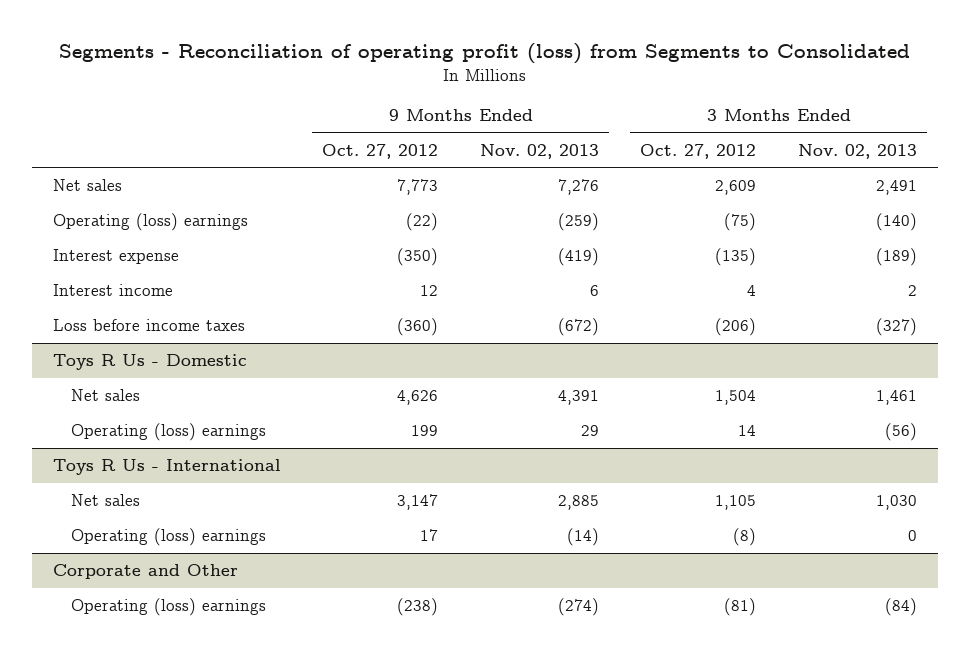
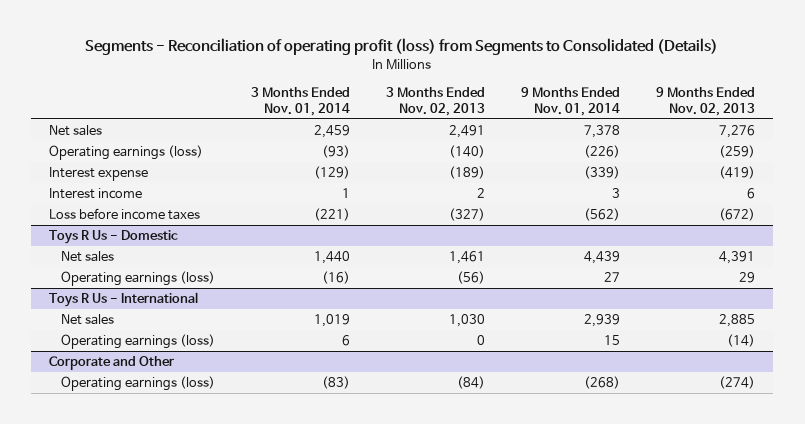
- Segments - Reconciliation of operating profit (loss) from Segments to Consolidated
+ Segments - Reconciliation of operating profit (loss) from Segments to Consolidated (Details)
- | 9 Months Ended Oct. 27, 2012 | 9 Months Ended Nov. 02, 2013 | 3 Months Ended Oct. 27, 2012 | 3 Months Ended Nov. 02, 2013
+ | 3 Months Ended Nov. 01, 2014 | 3 Months Ended Nov. 02, 2013 | 9 Months Ended Nov. 01, 2014 | 9 Months Ended Nov. 02, 2013
- Operating (loss) earnings | (22) | (259) | (75) | (140)
+ Operating earnings (loss) | (93) | (140) | (226) | (259)
@ Toys R Us - Domestic
- Operating (loss) earnings | 199 | 29 | 14 | (56)
+ Operating earnings (loss) | (16) | (56) | 27 | 29
@ Toys R Us - International
- Operating (loss) earnings | 17 | (14) | (8) | 0
+ Operating earnings (loss) | 6 | 0 | 15 | (14)
@ Corporate and Other
- Operating (loss) earnings | (238) | (274) | (81) | (84)
+ Operating earnings (loss) | (83) | (84) | (268) | (274)

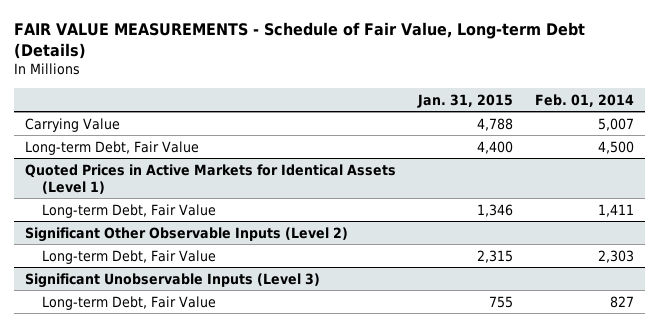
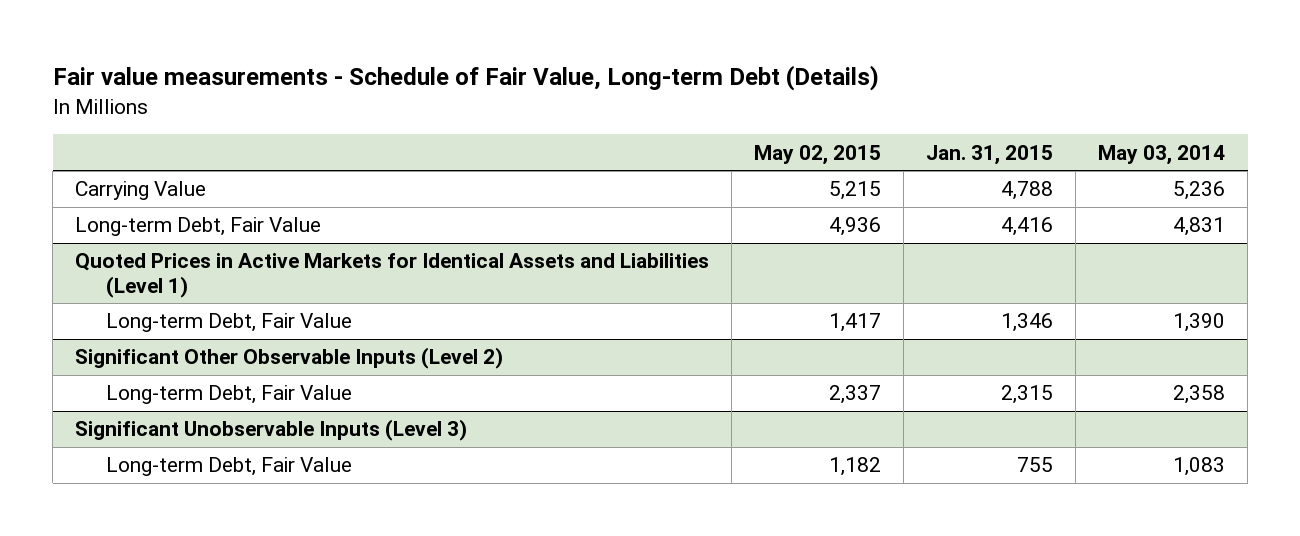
- FAIR VALUE MEASUREMENTS - Schedule of Fair Value, Long-term Debt (Details)
+ Fair value measurements - Schedule of Fair Value, Long-term Debt (Details)
- | Jan. 31, 2015 | Feb. 01, 2014
+ | May 02, 2015 | Jan. 31, 2015 | May 03, 2014
- Long-term Debt, Fair Value | 4,400 | 4,500
- Quoted Prices in Active Markets for Identical Assets (Level 1)
+ Long-term Debt, Fair Value | 4,936 | 4,416 | 4,831
+ Quoted Prices in Active Markets for Identical Assets and Liabilities (Level 1)

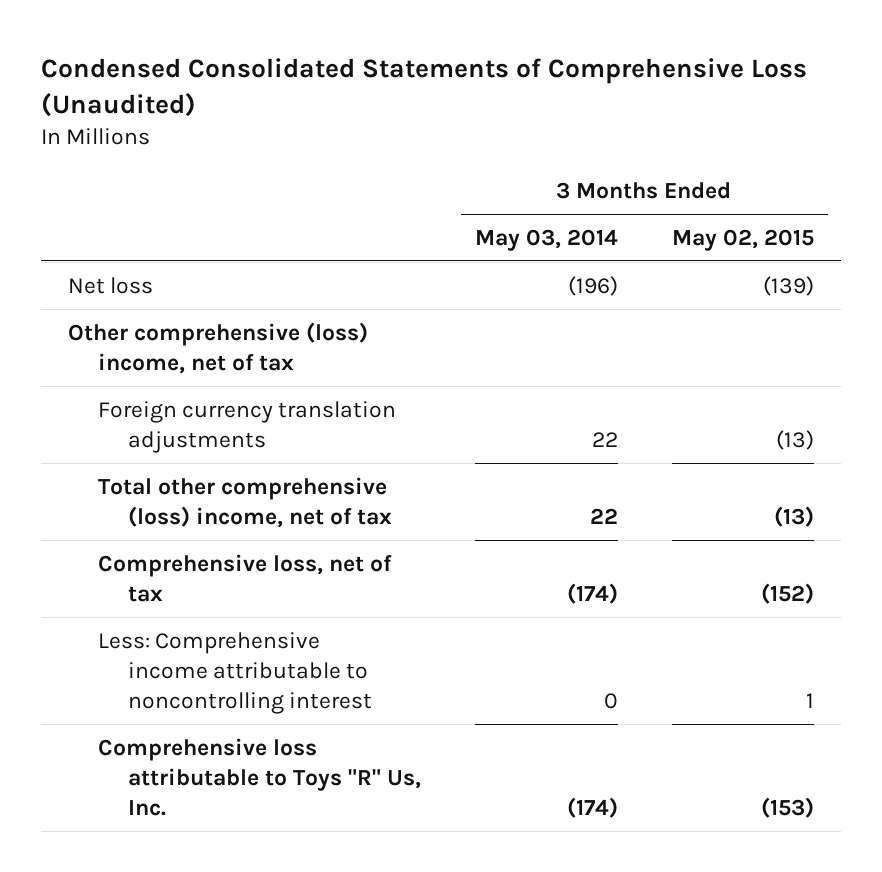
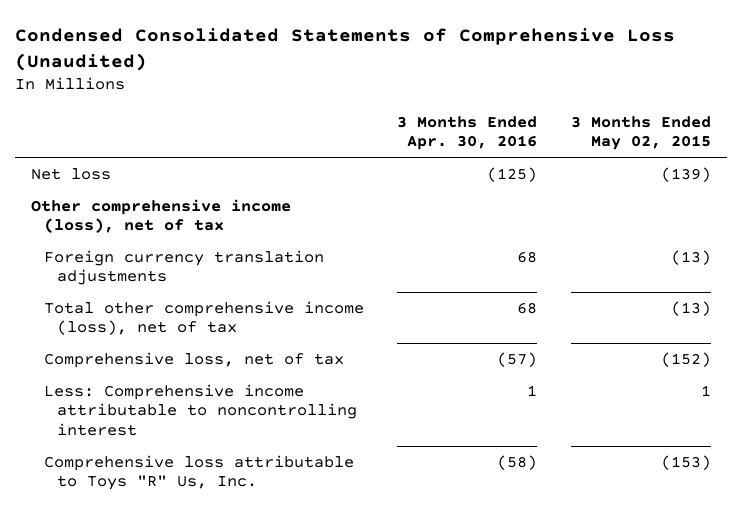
- | 3 Months Ended May 03, 2014 | 3 Months Ended May 02, 2015
+ | 3 Months Ended Apr. 30, 2016 | 3 Months Ended May 02, 2015
- Other comprehensive (loss) income, net of tax
+ Other comprehensive income (loss), net of tax
- Total other comprehensive (loss) income, net of tax | 22 | (13)
+ Total other comprehensive income (loss), net of tax | 68 | (13)

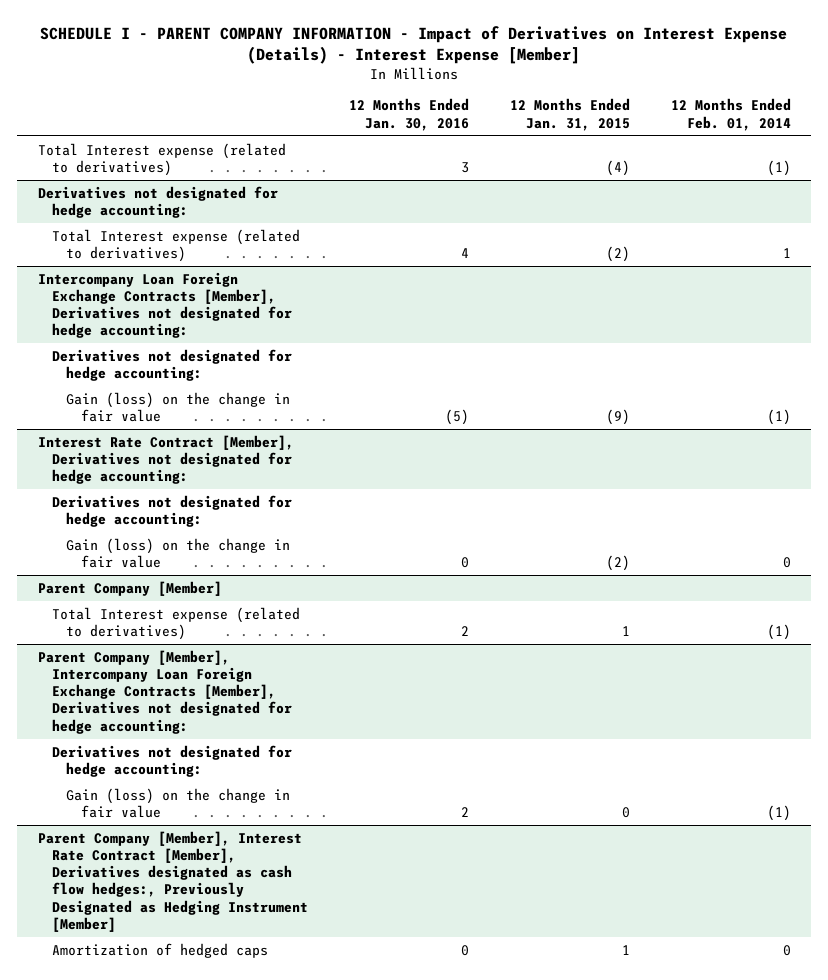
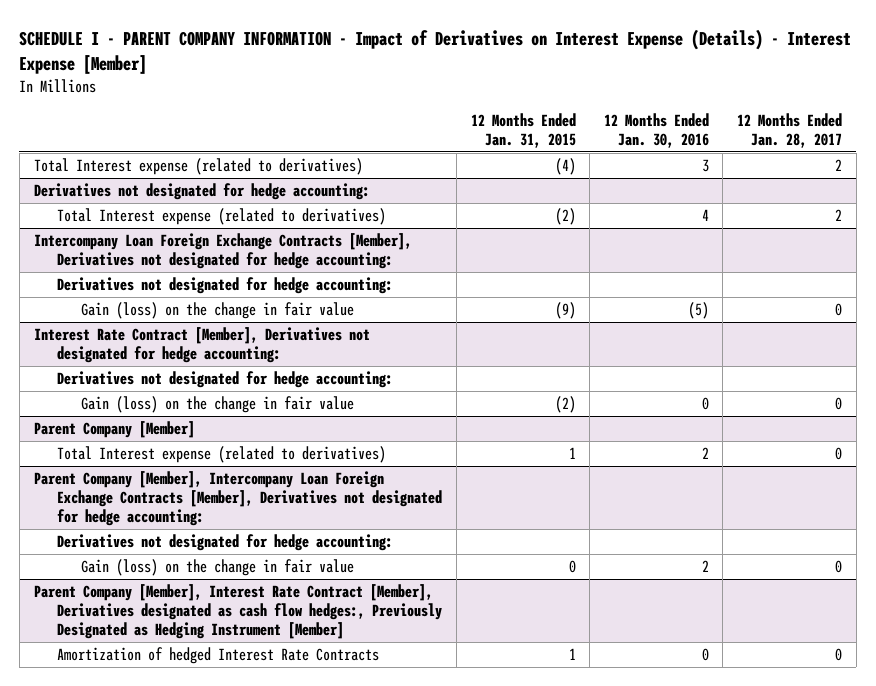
- | 12 Months Ended Jan. 30, 2016 | 12 Months Ended Jan. 31, 2015 | 12 Months Ended Feb. 01, 2014
+ | 12 Months Ended Jan. 31, 2015 | 12 Months Ended Jan. 30, 2016 | 12 Months Ended Jan. 28, 2017
@ Parent Company [Member], Interest Rate Contract [Member], Derivatives designated as cash flow hedges:, Previously Designated as Hedging Instrument [Member]
- Amortization of hedged caps | 0 | 1 | 0
+ Amortization of hedged Interest Rate Contracts | 1 | 0 | 0

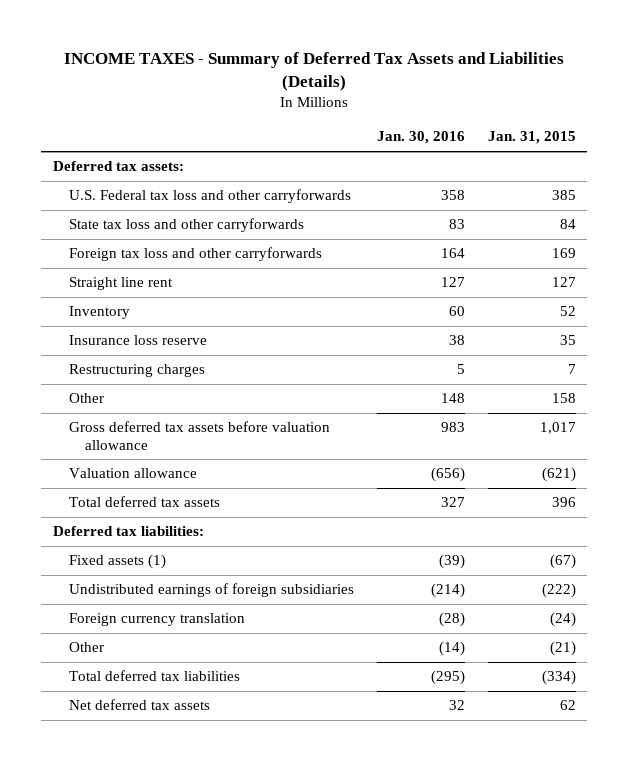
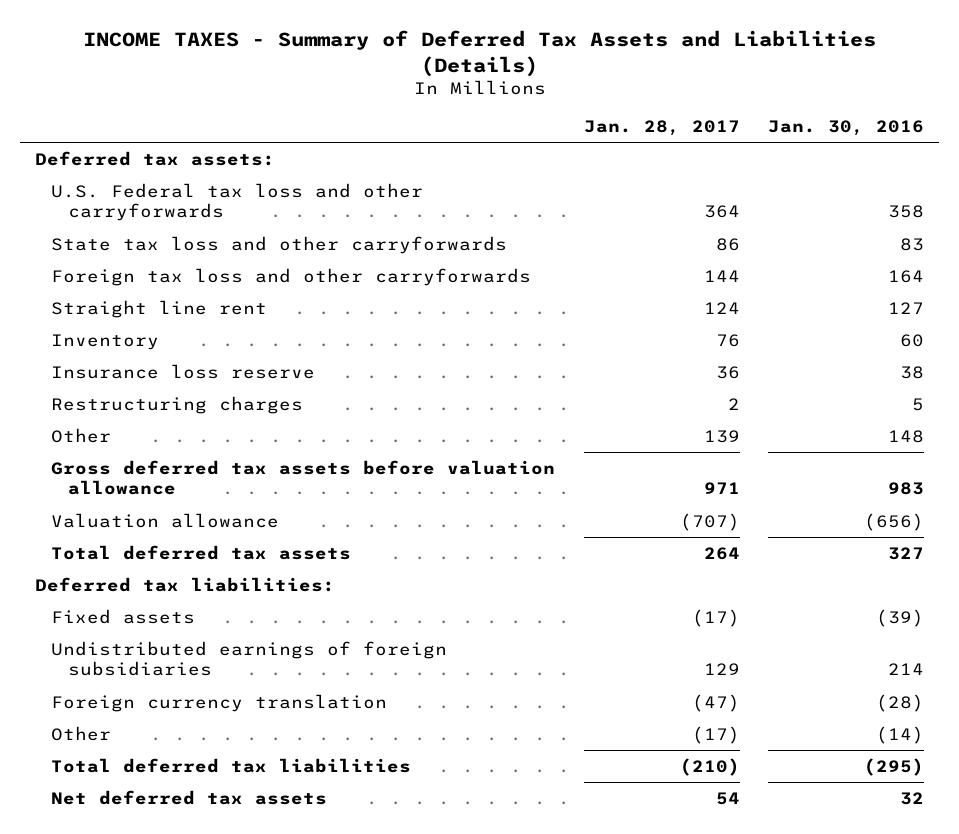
- | Jan. 30, 2016 | Jan. 31, 2015
+ | Jan. 28, 2017 | Jan. 30, 2016
- Fixed assets (1) | (39) | (67)
- Undistributed earnings of foreign subsidiaries | (214) | (222)
+ Fixed assets | (17) | (39)
+ Undistributed earnings of foreign subsidiaries | 129 | 214

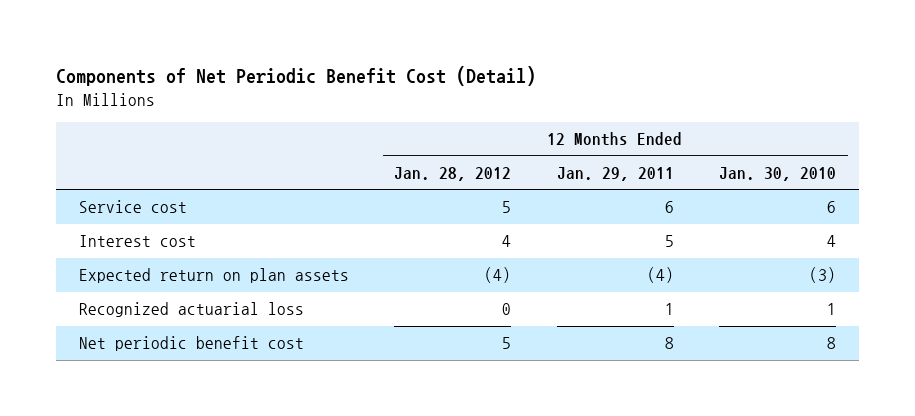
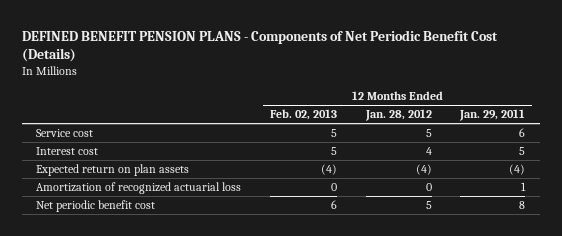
- Components of Net Periodic Benefit Cost (Detail)
+ DEFINED BENEFIT PENSION PLANS - Components of Net Periodic Benefit Cost (Details)
- | 12 Months Ended Jan. 28, 2012 | 12 Months Ended Jan. 29, 2011 | 12 Months Ended Jan. 30, 2010
+ | 12 Months Ended Feb. 02, 2013 | 12 Months Ended Jan. 28, 2012 | 12 Months Ended Jan. 29, 2011
- Recognized actuarial loss | 0 | 1 | 1
+ Amortization of recognized actuarial loss | 0 | 0 | 1

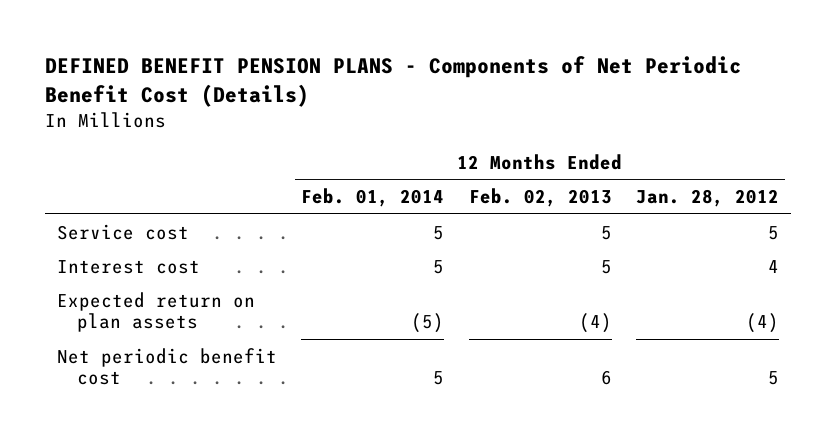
- | 12 Months Ended Feb. 02, 2013 | 12 Months Ended Jan. 28, 2012 | 12 Months Ended Jan. 29, 2011
+ | 12 Months Ended Feb. 01, 2014 | 12 Months Ended Feb. 02, 2013 | 12 Months Ended Jan. 28, 2012
- Amortization of recognized actuarial loss | 0 | 0 | 1

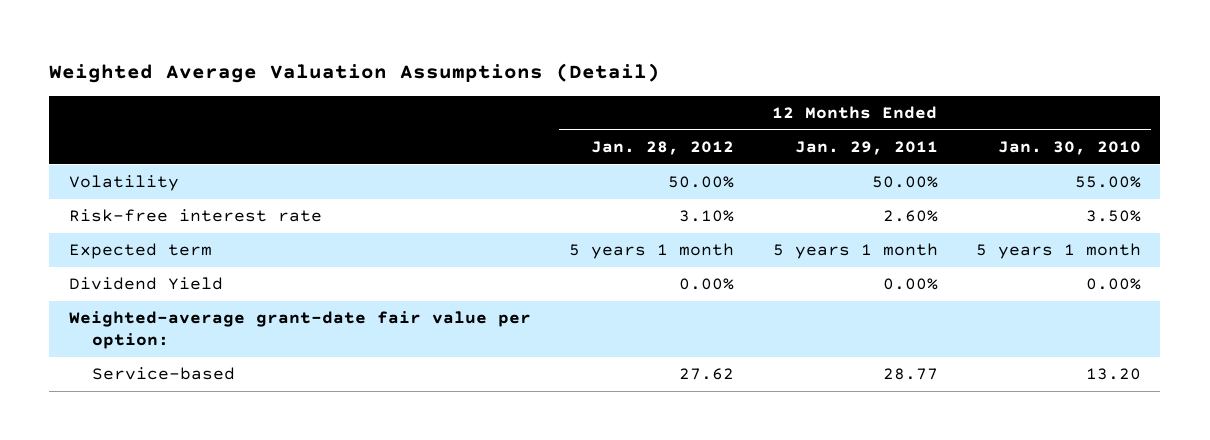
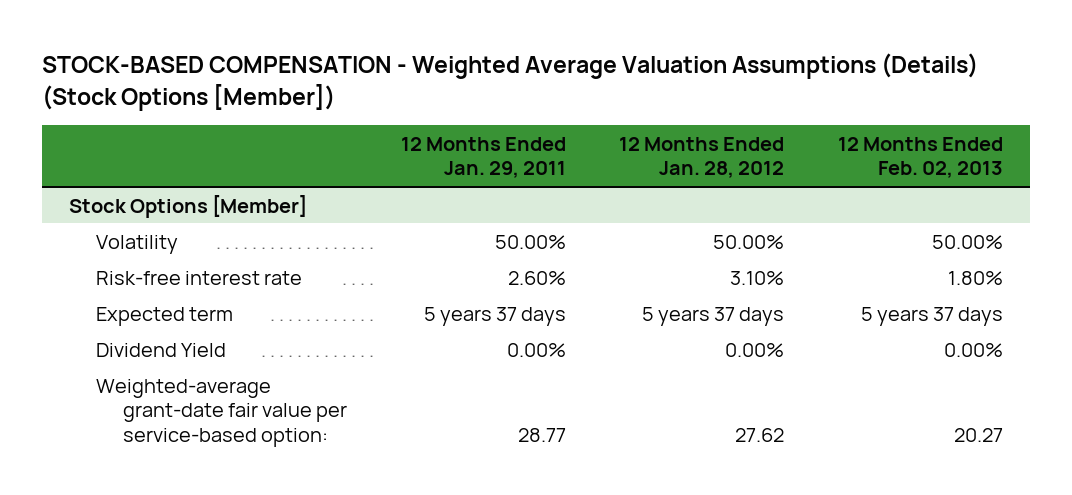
- Weighted Average Valuation Assumptions (Detail)
+ STOCK-BASED COMPENSATION - Weighted Average Valuation Assumptions (Details) (Stock Options [Member])
- | 12 Months Ended Jan. 28, 2012 | 12 Months Ended Jan. 29, 2011 | 12 Months Ended Jan. 30, 2010
+ | 12 Months Ended Jan. 29, 2011 | 12 Months Ended Jan. 28, 2012 | 12 Months Ended Feb. 02, 2013
+ Stock Options [Member]
- Expected term | 5 years 1 month | 5 years 1 month | 5 years 1 month
+ Expected term | 5 years 37 days | 5 years 37 days | 5 years 37 days
- Weighted-average grant-date fair value per option:
- Service-based | 27.62 | 28.77 | 13.20
+ Weighted-average grant-date fair value per service-based option: | 28.77 | 27.62 | 20.27

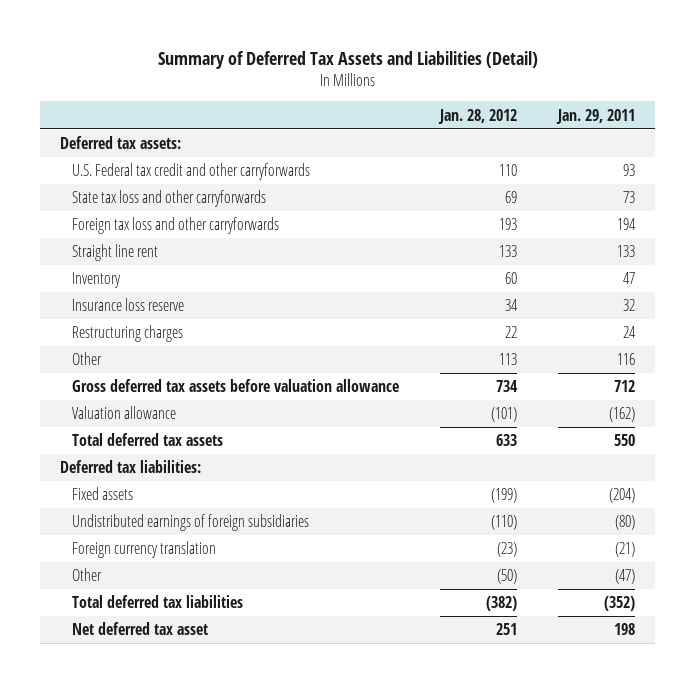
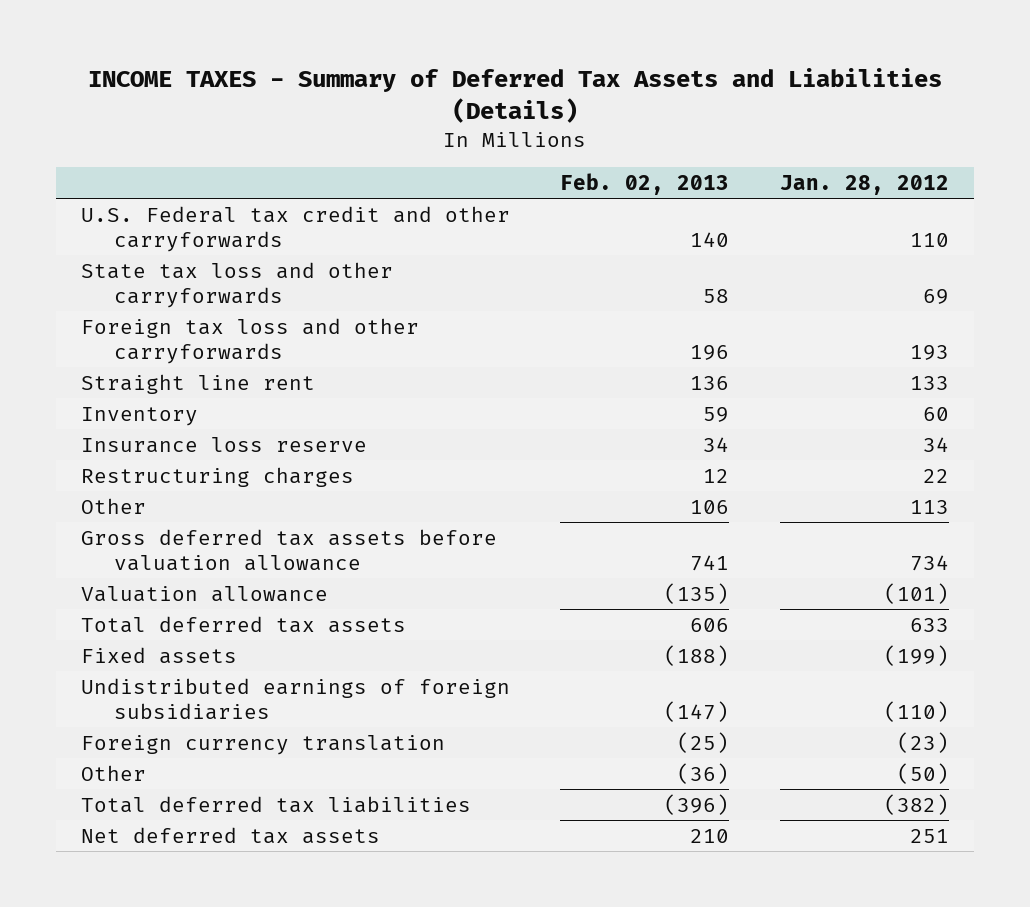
- Summary of Deferred Tax Assets and Liabilities (Detail)
+ INCOME TAXES - Summary of Deferred Tax Assets and Liabilities (Details)
- | Jan. 28, 2012 | Jan. 29, 2011
+ | Feb. 02, 2013 | Jan. 28, 2012
- Deferred tax assets:
- Deferred tax liabilities:
- Net deferred tax asset | 251 | 198
+ Net deferred tax assets | 210 | 251

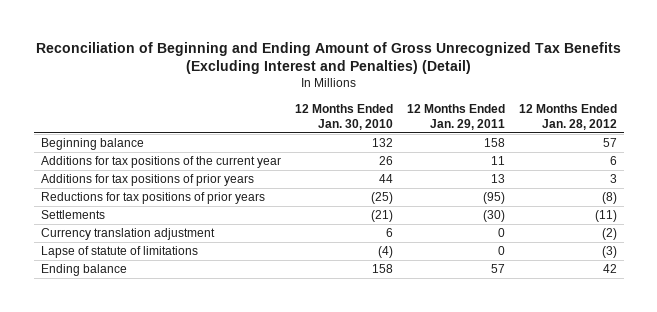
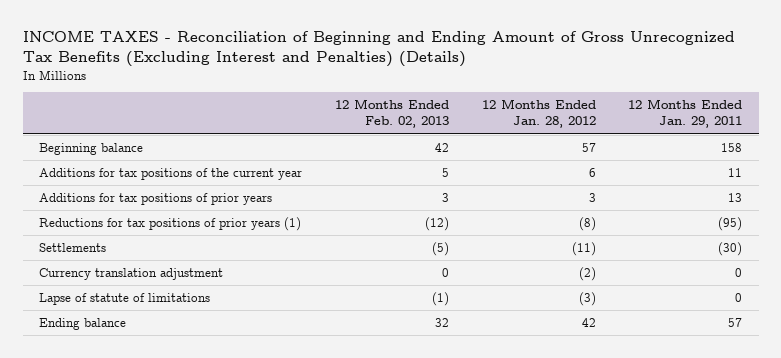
- Reconciliation of Beginning and Ending Amount of Gross Unrecognized Tax Benefits (Excluding Interest and Penalties) (Detail)
+ INCOME TAXES - Reconciliation of Beginning and Ending Amount of Gross Unrecognized Tax Benefits (Excluding Interest and Penalties) (Details)
- | 12 Months Ended Jan. 30, 2010 | 12 Months Ended Jan. 29, 2011 | 12 Months Ended Jan. 28, 2012
+ | 12 Months Ended Feb. 02, 2013 | 12 Months Ended Jan. 28, 2012 | 12 Months Ended Jan. 29, 2011
- Reductions for tax positions of prior years | (25) | (95) | (8)
+ Reductions for tax positions of prior years (1) | (12) | (8) | (95)

